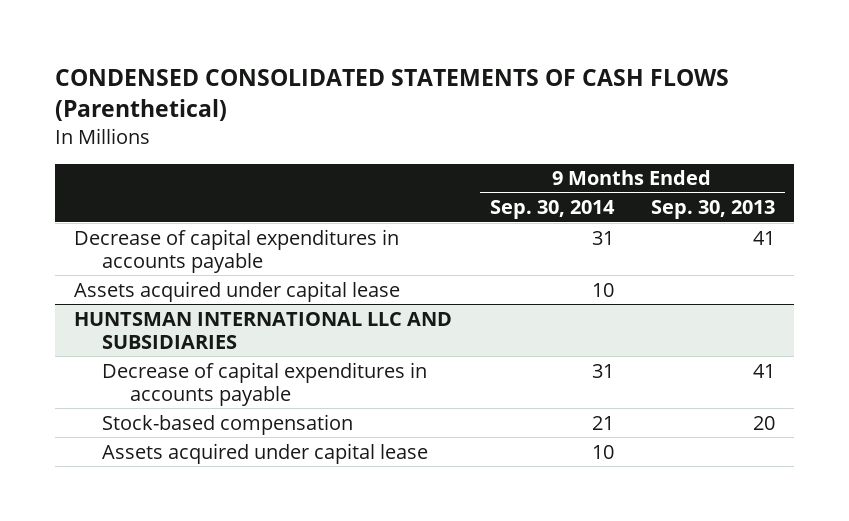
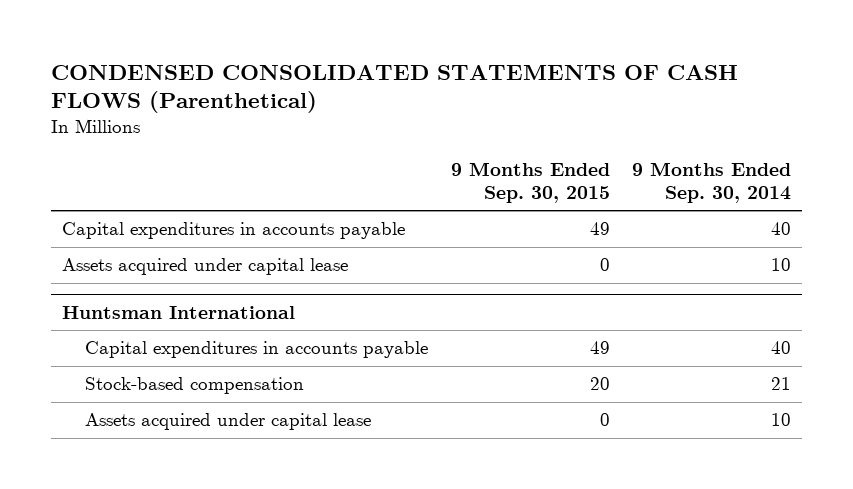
- | 9 Months Ended Sep. 30, 2014 | 9 Months Ended Sep. 30, 2013
+ | 9 Months Ended Sep. 30, 2015 | 9 Months Ended Sep. 30, 2014
- Decrease of capital expenditures in accounts payable | 31 | 41
+ Capital expenditures in accounts payable | 49 | 40
- HUNTSMAN INTERNATIONAL LLC AND SUBSIDIARIES
- Decrease of capital expenditures in accounts payable | 31 | 41
+ Huntsman International
+ Capital expenditures in accounts payable | 49 | 40

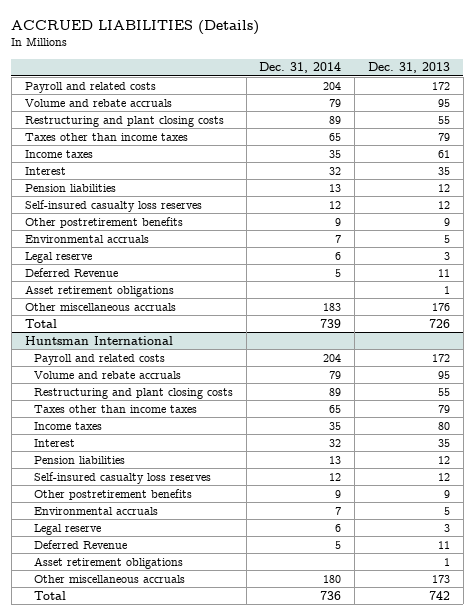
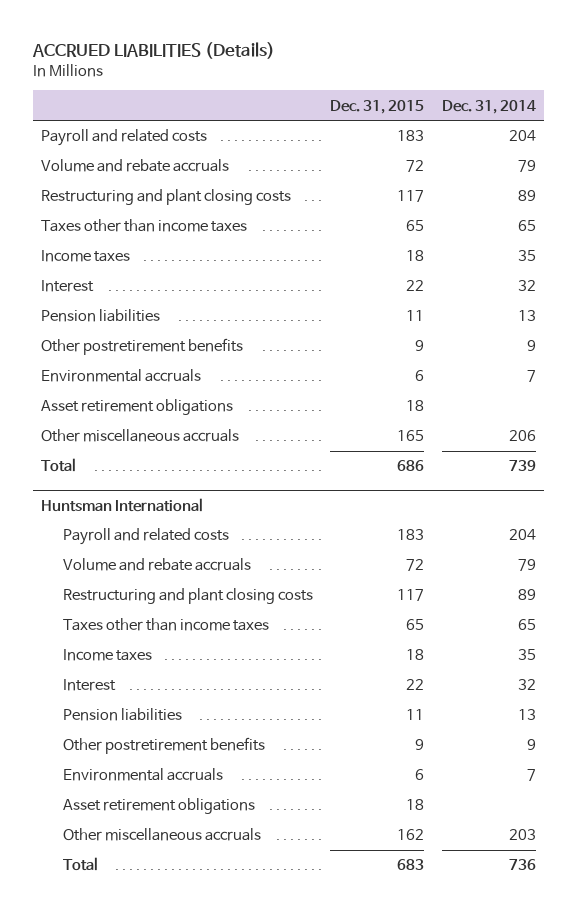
- | Dec. 31, 2014 | Dec. 31, 2013
+ | Dec. 31, 2015 | Dec. 31, 2014
- Self-insured casualty loss reserves | 12 | 12
- Legal reserve | 6 | 3
- Deferred Revenue | 5 | 11
- Other miscellaneous accruals | 183 | 176
+ Other miscellaneous accruals | 165 | 206
@ Huntsman International
- Self-insured casualty loss reserves | 12 | 12
- Legal reserve | 6 | 3
- Deferred Revenue | 5 | 11
- Other miscellaneous accruals | 180 | 173
+ Other miscellaneous accruals | 162 | 203

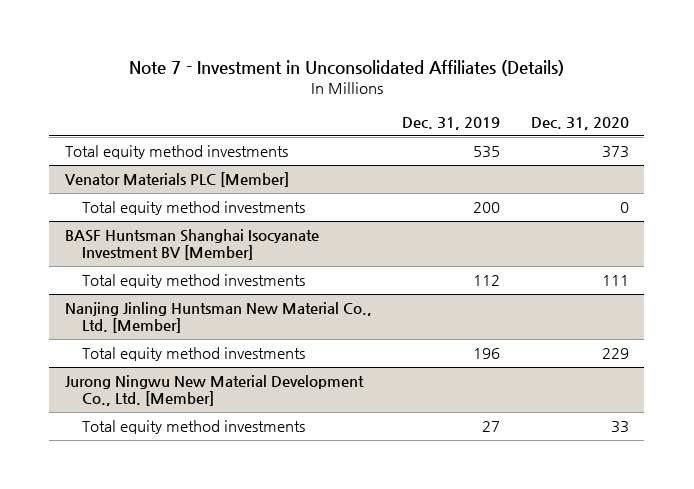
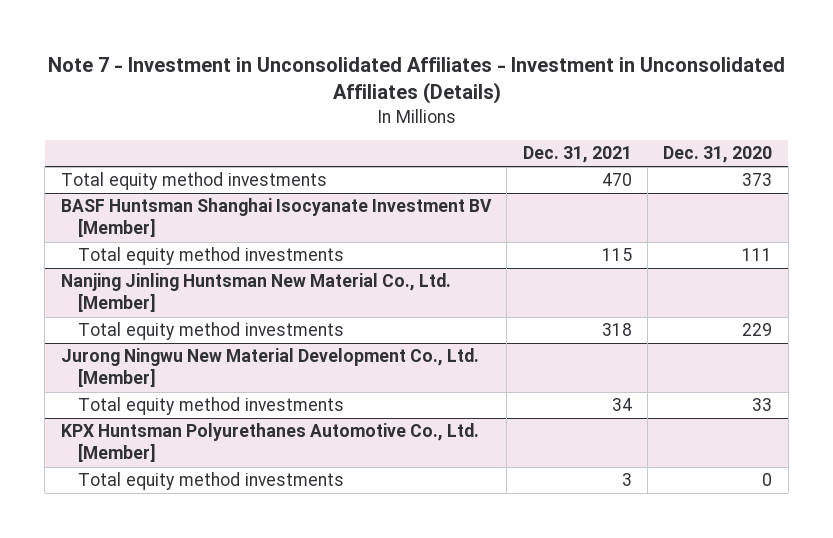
- Note 7 - Investment in Unconsolidated Affiliates (Details)
+ Note 7 - Investment in Unconsolidated Affiliates - Investment in Unconsolidated Affiliates (Details)
- | Dec. 31, 2019 | Dec. 31, 2020
+ | Dec. 31, 2021 | Dec. 31, 2020
- Venator Materials PLC [Member]
- Total equity method investments | 200 | 0
+ KPX Huntsman Polyurethanes Automotive Co., Ltd. [Member]
+ Total equity method investments | 3 | 0

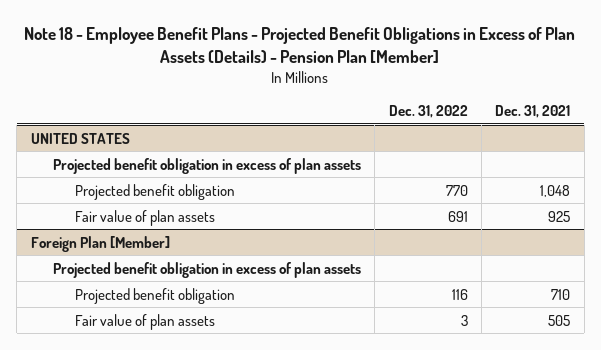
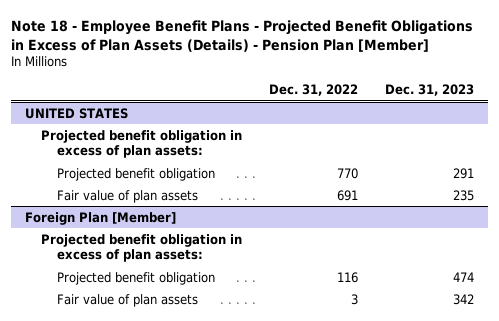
- | Dec. 31, 2022 | Dec. 31, 2021
+ | Dec. 31, 2022 | Dec. 31, 2023
@ UNITED STATES
- Projected benefit obligation in excess of plan assets
+ Projected benefit obligation in excess of plan assets:
@ Foreign Plan [Member]
- Projected benefit obligation in excess of plan assets
+ Projected benefit obligation in excess of plan assets:

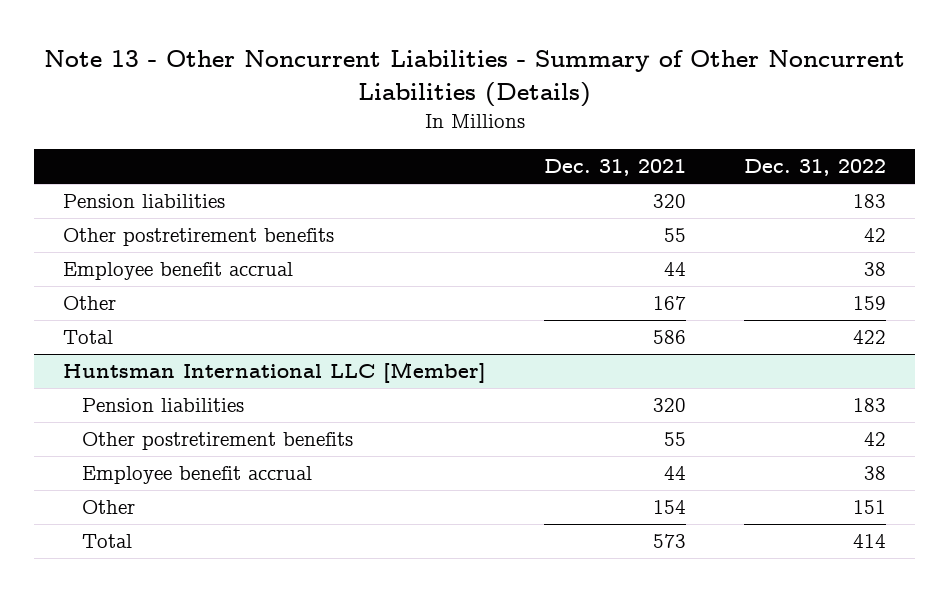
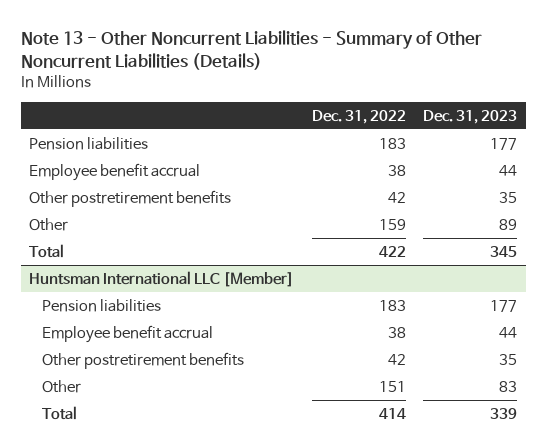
- | Dec. 31, 2021 | Dec. 31, 2022
+ | Dec. 31, 2022 | Dec. 31, 2023
moved down: Other postretirement benefits | 42 | 35
@ Huntsman International LLC [Member]
moved down: Other postretirement benefits | 42 | 35

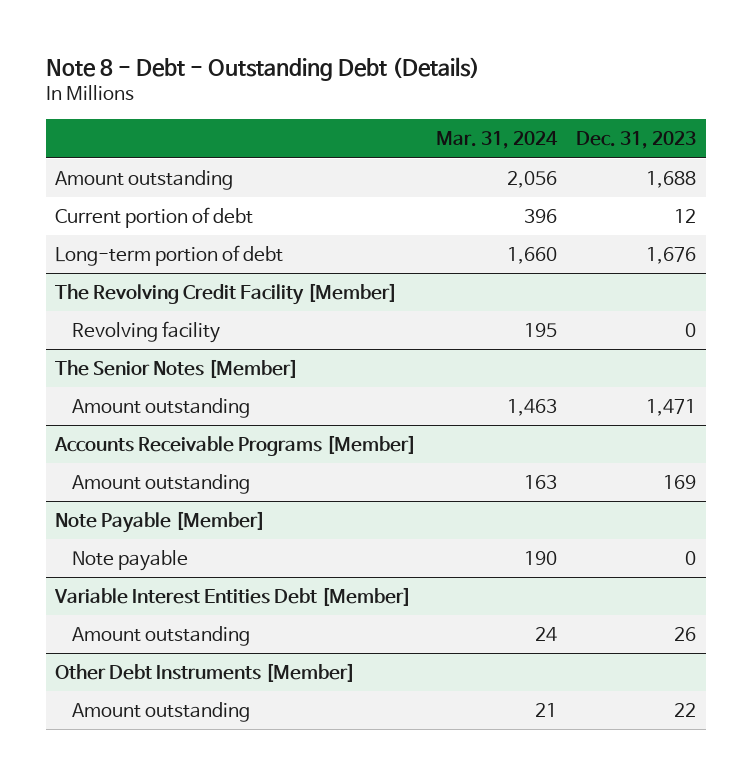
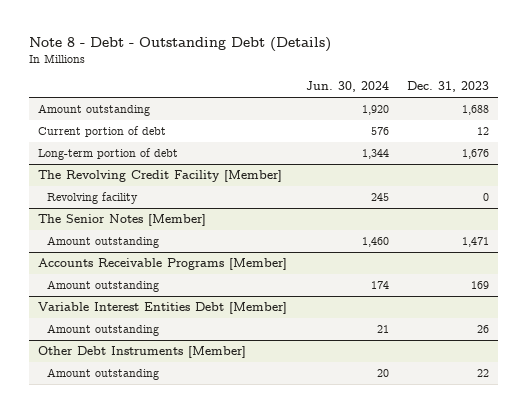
- | Mar. 31, 2024 | Dec. 31, 2023
+ | Jun. 30, 2024 | Dec. 31, 2023
- Note Payable [Member]
- Note payable | 190 | 0

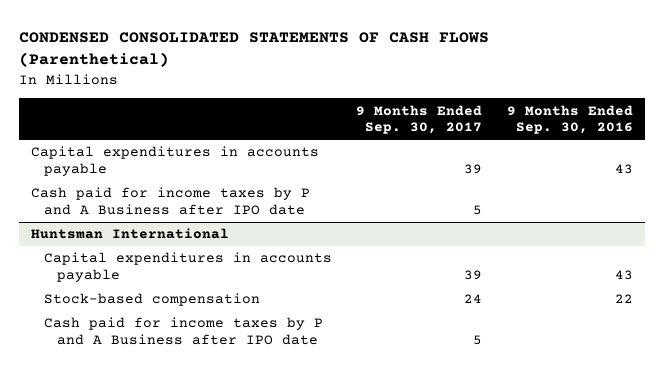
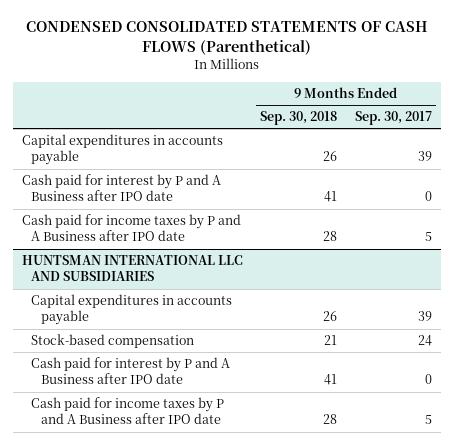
- | 9 Months Ended Sep. 30, 2017 | 9 Months Ended Sep. 30, 2016
+ | 9 Months Ended Sep. 30, 2018 | 9 Months Ended Sep. 30, 2017
+ Cash paid for interest by P and A Business after IPO date | 41 | 0
- Huntsman International
+ HUNTSMAN INTERNATIONAL LLC AND SUBSIDIARIES
+ Cash paid for interest by P and A Business after IPO date | 41 | 0

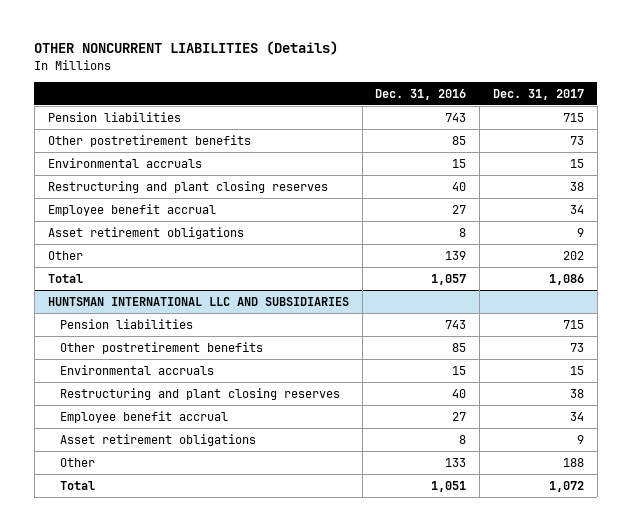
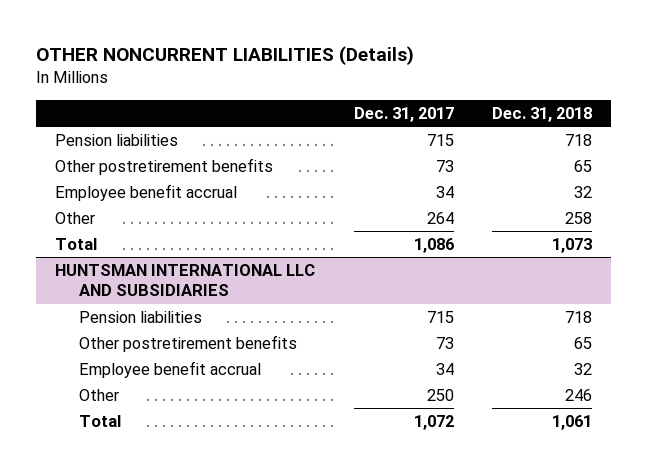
- | Dec. 31, 2016 | Dec. 31, 2017
+ | Dec. 31, 2017 | Dec. 31, 2018
- Environmental accruals | 15 | 15
- Restructuring and plant closing reserves | 40 | 38
- Asset retirement obligations | 8 | 9
- Other | 139 | 202
+ Other | 264 | 258
@ HUNTSMAN INTERNATIONAL LLC AND SUBSIDIARIES
- Environmental accruals | 15 | 15
- Restructuring and plant closing reserves | 40 | 38
- Asset retirement obligations | 8 | 9
- Other | 133 | 188
+ Other | 250 | 246

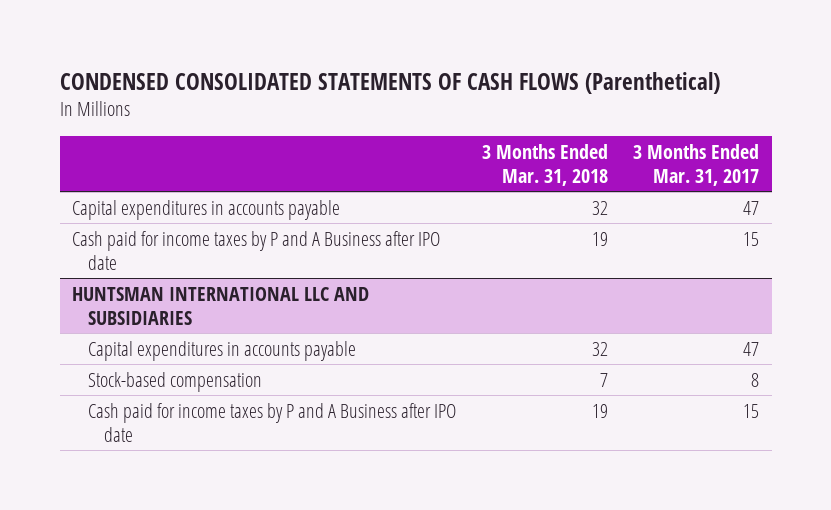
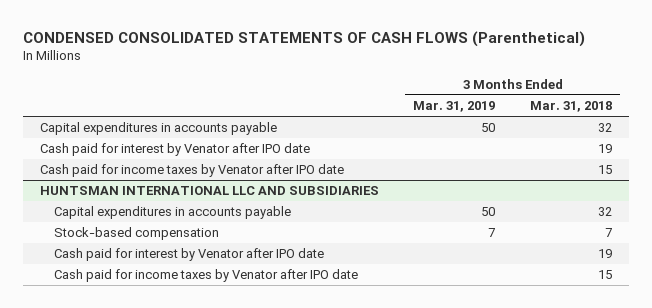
- | 3 Months Ended Mar. 31, 2018 | 3 Months Ended Mar. 31, 2017
+ | 3 Months Ended Mar. 31, 2019 | 3 Months Ended Mar. 31, 2018
- Cash paid for income taxes by P and A Business after IPO date | 19 | 15
+ Cash paid for interest by Venator after IPO date | | 19
+ Cash paid for income taxes by Venator after IPO date | | 15
@ HUNTSMAN INTERNATIONAL LLC AND SUBSIDIARIES
- Cash paid for income taxes by P and A Business after IPO date | 19 | 15
+ Cash paid for interest by Venator after IPO date | | 19
+ Cash paid for income taxes by Venator after IPO date | | 15

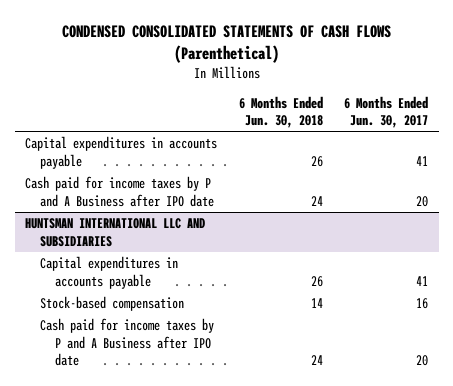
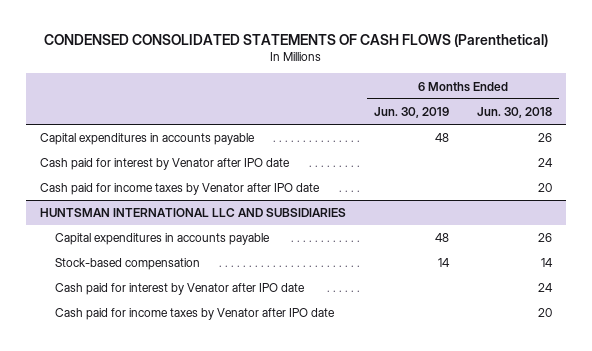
- | 6 Months Ended Jun. 30, 2018 | 6 Months Ended Jun. 30, 2017
+ | 6 Months Ended Jun. 30, 2019 | 6 Months Ended Jun. 30, 2018
- Cash paid for income taxes by P and A Business after IPO date | 24 | 20
+ Cash paid for interest by Venator after IPO date | | 24
+ Cash paid for income taxes by Venator after IPO date | | 20
@ HUNTSMAN INTERNATIONAL LLC AND SUBSIDIARIES
- Cash paid for income taxes by P and A Business after IPO date | 24 | 20
+ Cash paid for interest by Venator after IPO date | | 24
+ Cash paid for income taxes by Venator after IPO date | | 20

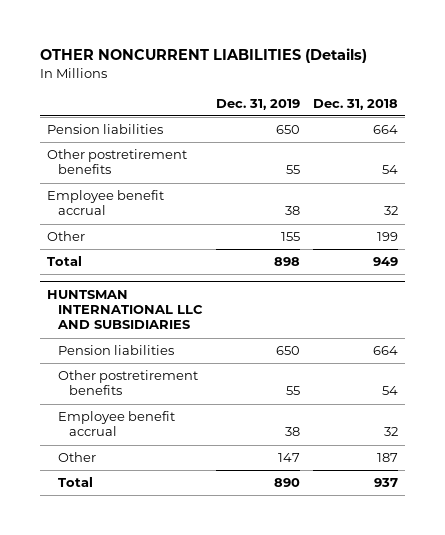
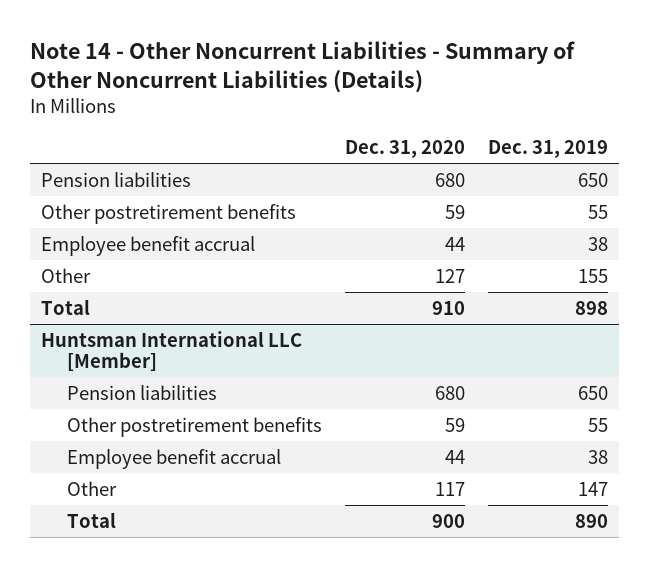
- OTHER NONCURRENT LIABILITIES (Details)
+ Note 14 - Other Noncurrent Liabilities - Summary of Other Noncurrent Liabilities (Details)
- | Dec. 31, 2019 | Dec. 31, 2018
+ | Dec. 31, 2020 | Dec. 31, 2019
- HUNTSMAN INTERNATIONAL LLC AND SUBSIDIARIES
+ Huntsman International LLC [Member]

